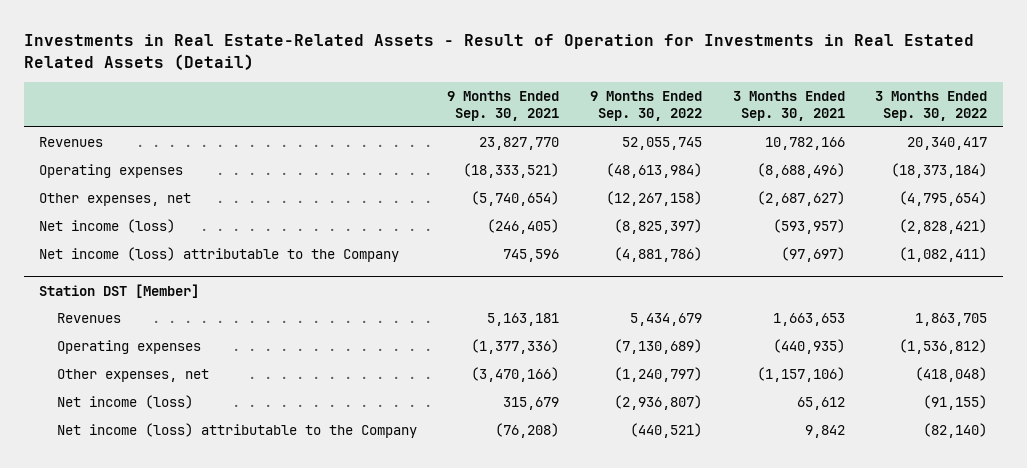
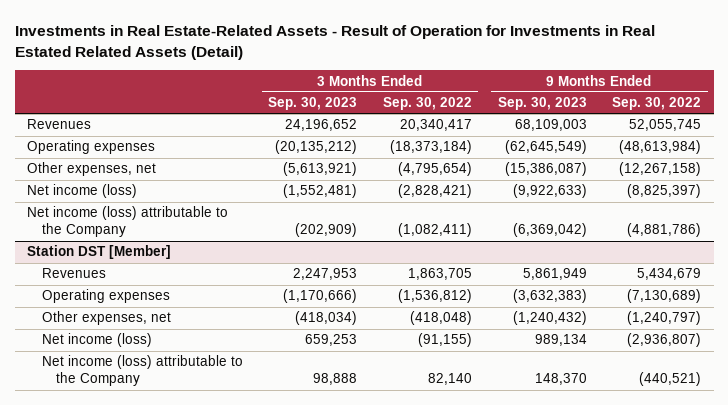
- | 9 Months Ended Sep. 30, 2021 | 9 Months Ended Sep. 30, 2022 | 3 Months Ended Sep. 30, 2021 | 3 Months Ended Sep. 30, 2022
+ | 3 Months Ended Sep. 30, 2023 | 3 Months Ended Sep. 30, 2022 | 9 Months Ended Sep. 30, 2023 | 9 Months Ended Sep. 30, 2022
@ Station DST [Member]
- Net income (loss) attributable to the Company | (76,208) | (440,521) | 9,842 | (82,140)
+ Net income (loss) attributable to the Company | 98,888 | 82,140 | 148,370 | (440,521)

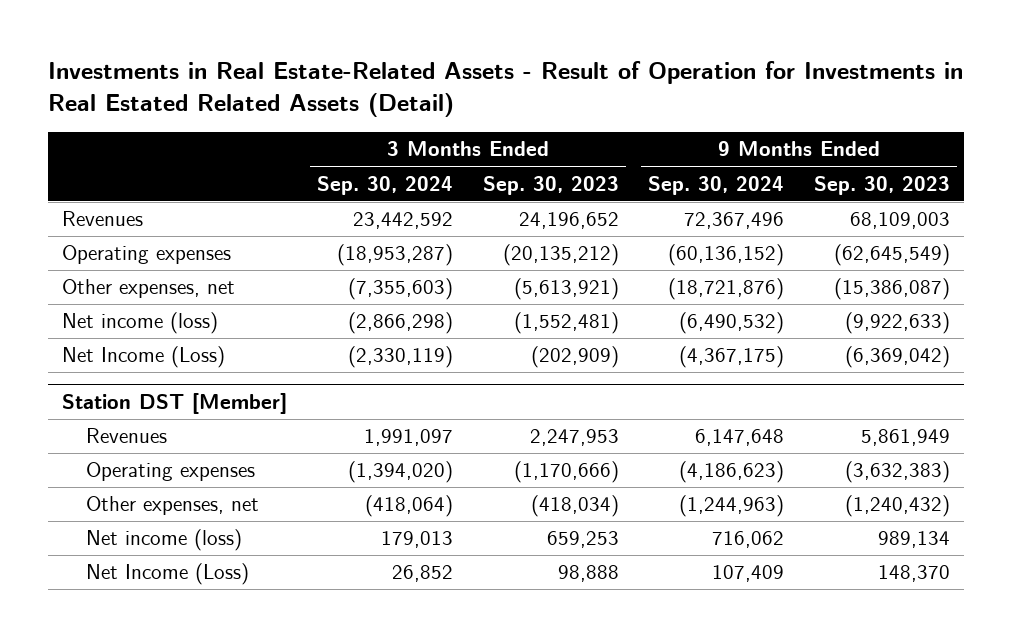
- | 3 Months Ended Sep. 30, 2023 | 3 Months Ended Sep. 30, 2022 | 9 Months Ended Sep. 30, 2023 | 9 Months Ended Sep. 30, 2022
+ | 3 Months Ended Sep. 30, 2024 | 3 Months Ended Sep. 30, 2023 | 9 Months Ended Sep. 30, 2024 | 9 Months Ended Sep. 30, 2023
- Net income (loss) attributable to the Company | (202,909) | (1,082,411) | (6,369,042) | (4,881,786)
+ Net Income (Loss) | (2,330,119) | (202,909) | (4,367,175) | (6,369,042)
@ Station DST [Member]
- Net income (loss) attributable to the Company | 98,888 | 82,140 | 148,370 | (440,521)
+ Net Income (Loss) | 26,852 | 98,888 | 107,409 | 148,370

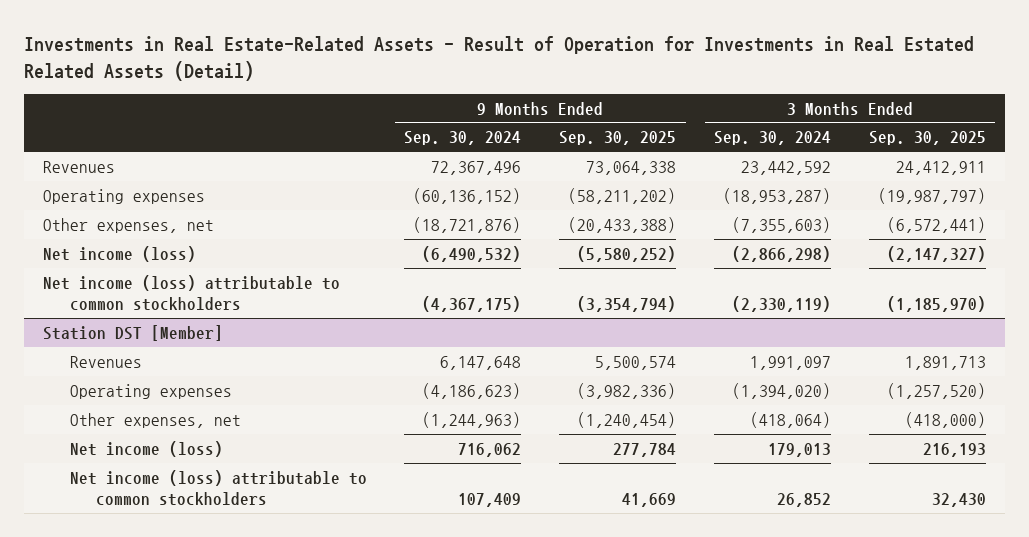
- | 3 Months Ended Sep. 30, 2024 | 3 Months Ended Sep. 30, 2023 | 9 Months Ended Sep. 30, 2024 | 9 Months Ended Sep. 30, 2023
+ | 9 Months Ended Sep. 30, 2024 | 9 Months Ended Sep. 30, 2025 | 3 Months Ended Sep. 30, 2024 | 3 Months Ended Sep. 30, 2025
- Net Income (Loss) | (2,330,119) | (202,909) | (4,367,175) | (6,369,042)
+ Net income (loss) attributable to common stockholders | (4,367,175) | (3,354,794) | (2,330,119) | (1,185,970)
@ Station DST [Member]
- Net Income (Loss) | 26,852 | 98,888 | 107,409 | 148,370
+ Net income (loss) attributable to common stockholders | 107,409 | 41,669 | 26,852 | 32,430

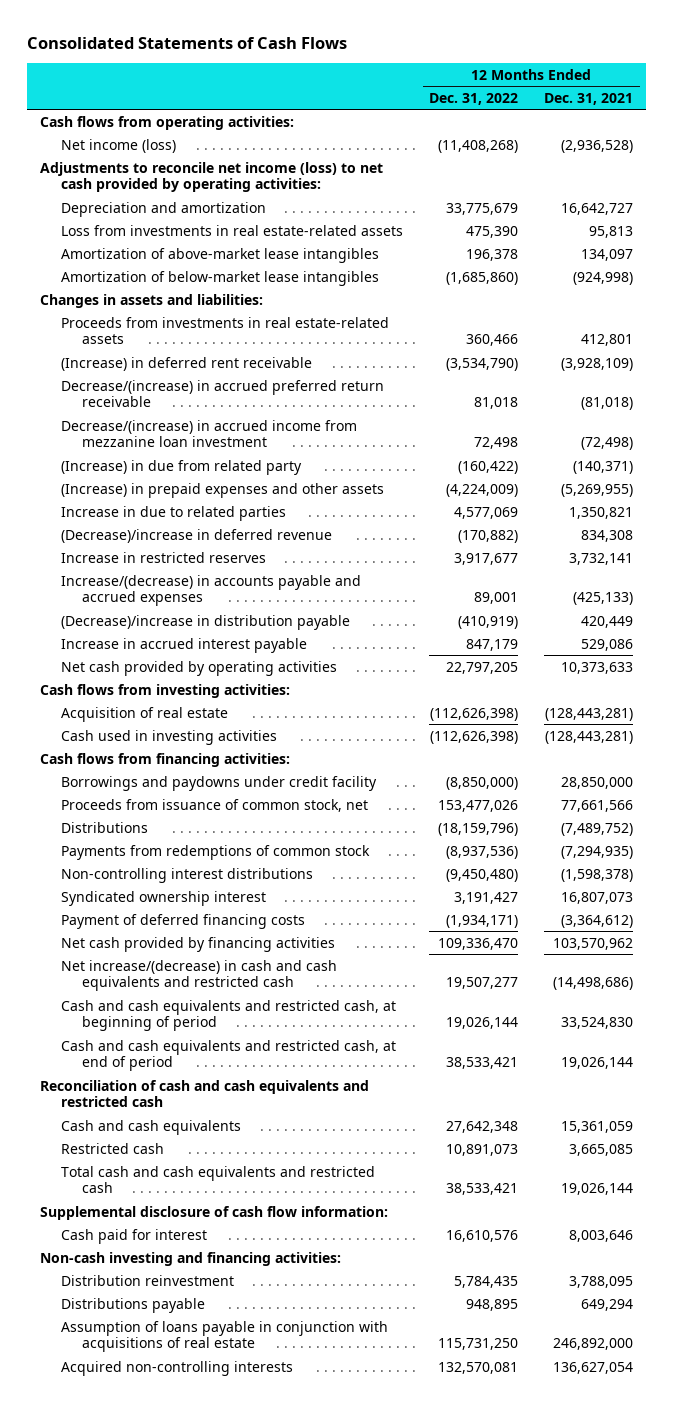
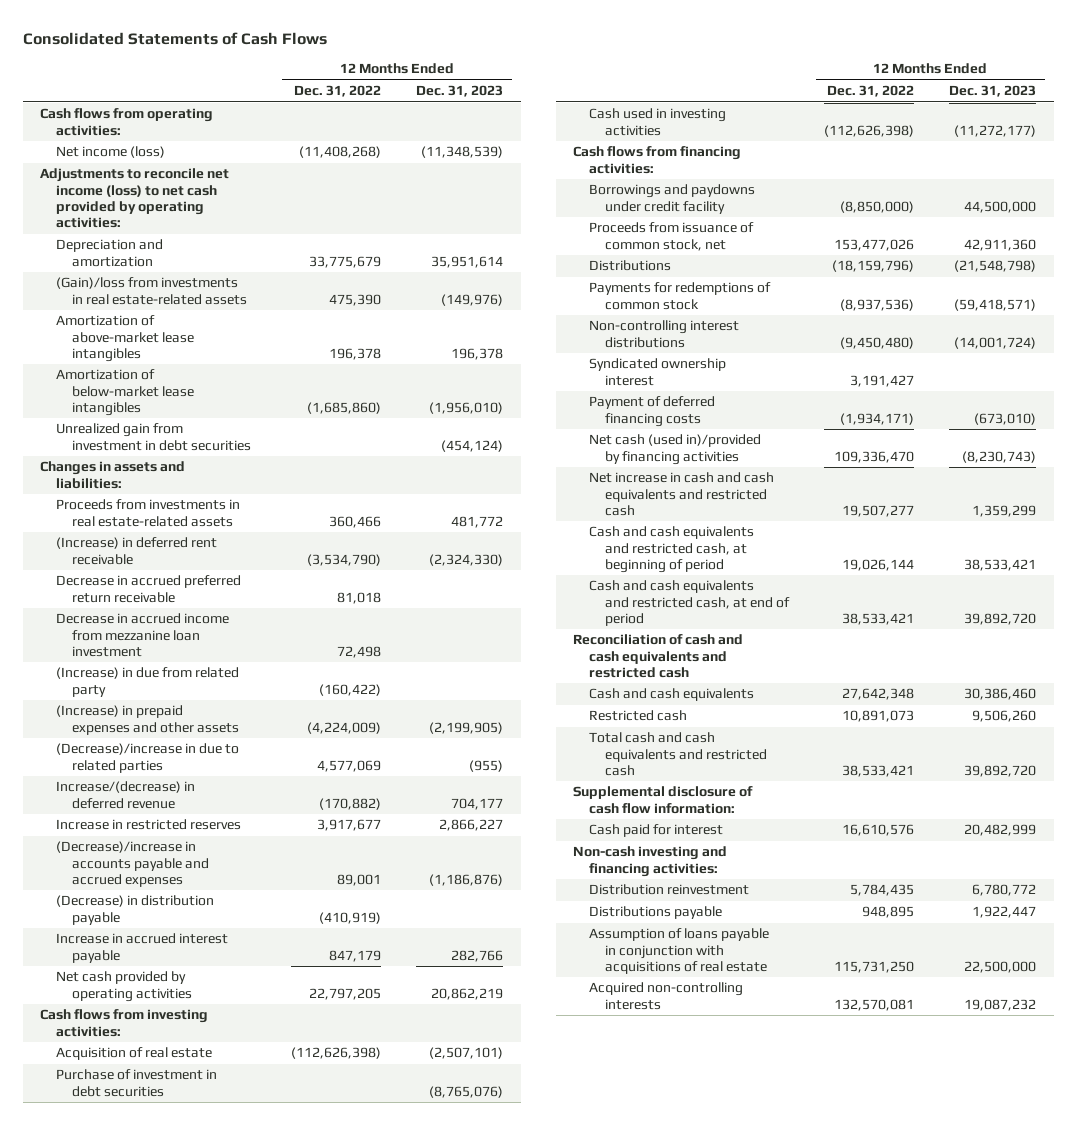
- | 12 Months Ended Dec. 31, 2022 | 12 Months Ended Dec. 31, 2021
+ | 12 Months Ended Dec. 31, 2022 | 12 Months Ended Dec. 31, 2023
- Loss from investments in real estate-related assets | 475,390 | 95,813
+ (Gain)/loss from investments in real estate-related assets | 475,390 | (149,976)
+ Unrealized gain from investment in debt securities | | (454,124)
- Decrease/(increase) in accrued preferred return receivable | 81,018 | (81,018)
- Decrease/(increase) in accrued income from mezzanine loan investment | 72,498 | (72,498)
+ Decrease in accrued preferred return receivable | 81,018 |
+ Decrease in accrued income from mezzanine loan investment | 72,498 |
- Increase in due to related parties | 4,577,069 | 1,350,821
- (Decrease)/increase in deferred revenue | (170,882) | 834,308
+ (Decrease)/increase in due to related parties | 4,577,069 | (955)
+ Increase/(decrease) in deferred revenue | (170,882) | 704,177
- Increase/(decrease) in accounts payable and accrued expenses | 89,001 | (425,133)
- (Decrease)/increase in distribution payable | (410,919) | 420,449
+ (Decrease)/increase in accounts payable and accrued expenses | 89,001 | (1,186,876)
+ (Decrease) in distribution payable | (410,919) |
+ Purchase of investment in debt securities | | (8,765,076)
- Payments from redemptions of common stock | (8,937,536) | (7,294,935)
+ Payments for redemptions of common stock | (8,937,536) | (59,418,571)
- Net cash provided by financing activities | 109,336,470 | 103,570,962
- Net increase/(decrease) in cash and cash equivalents and restricted cash | 19,507,277 | (14,498,686)
+ Net cash (used in)/provided by financing activities | 109,336,470 | (8,230,743)
+ Net increase in cash and cash equivalents and restricted cash | 19,507,277 | 1,359,299

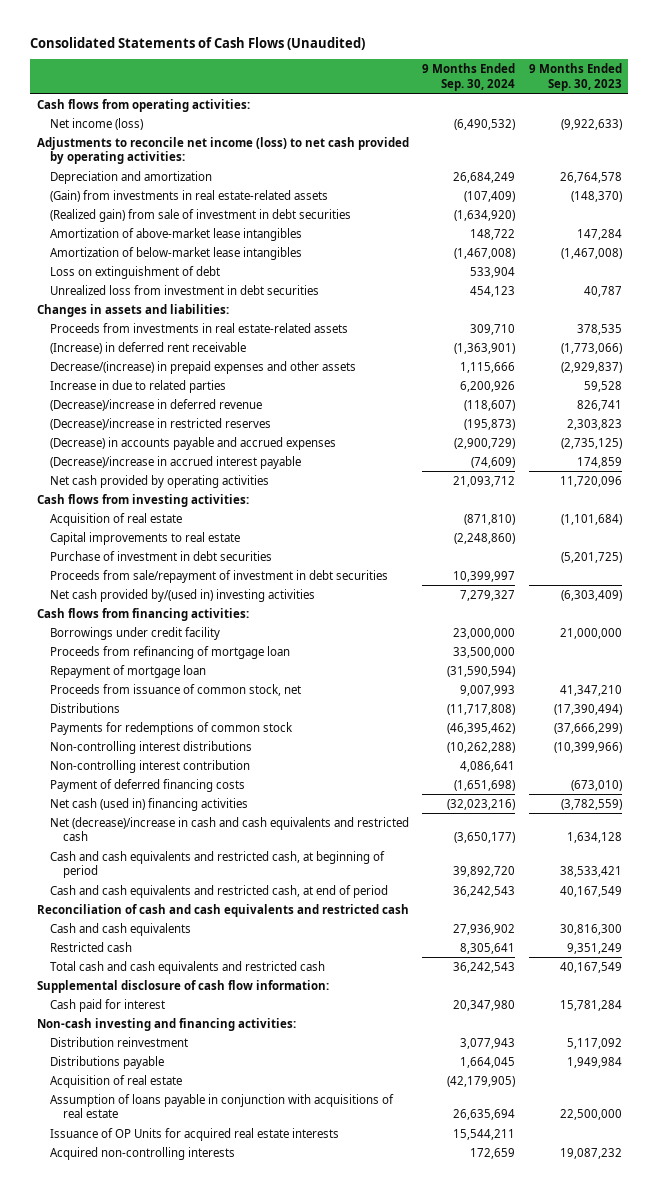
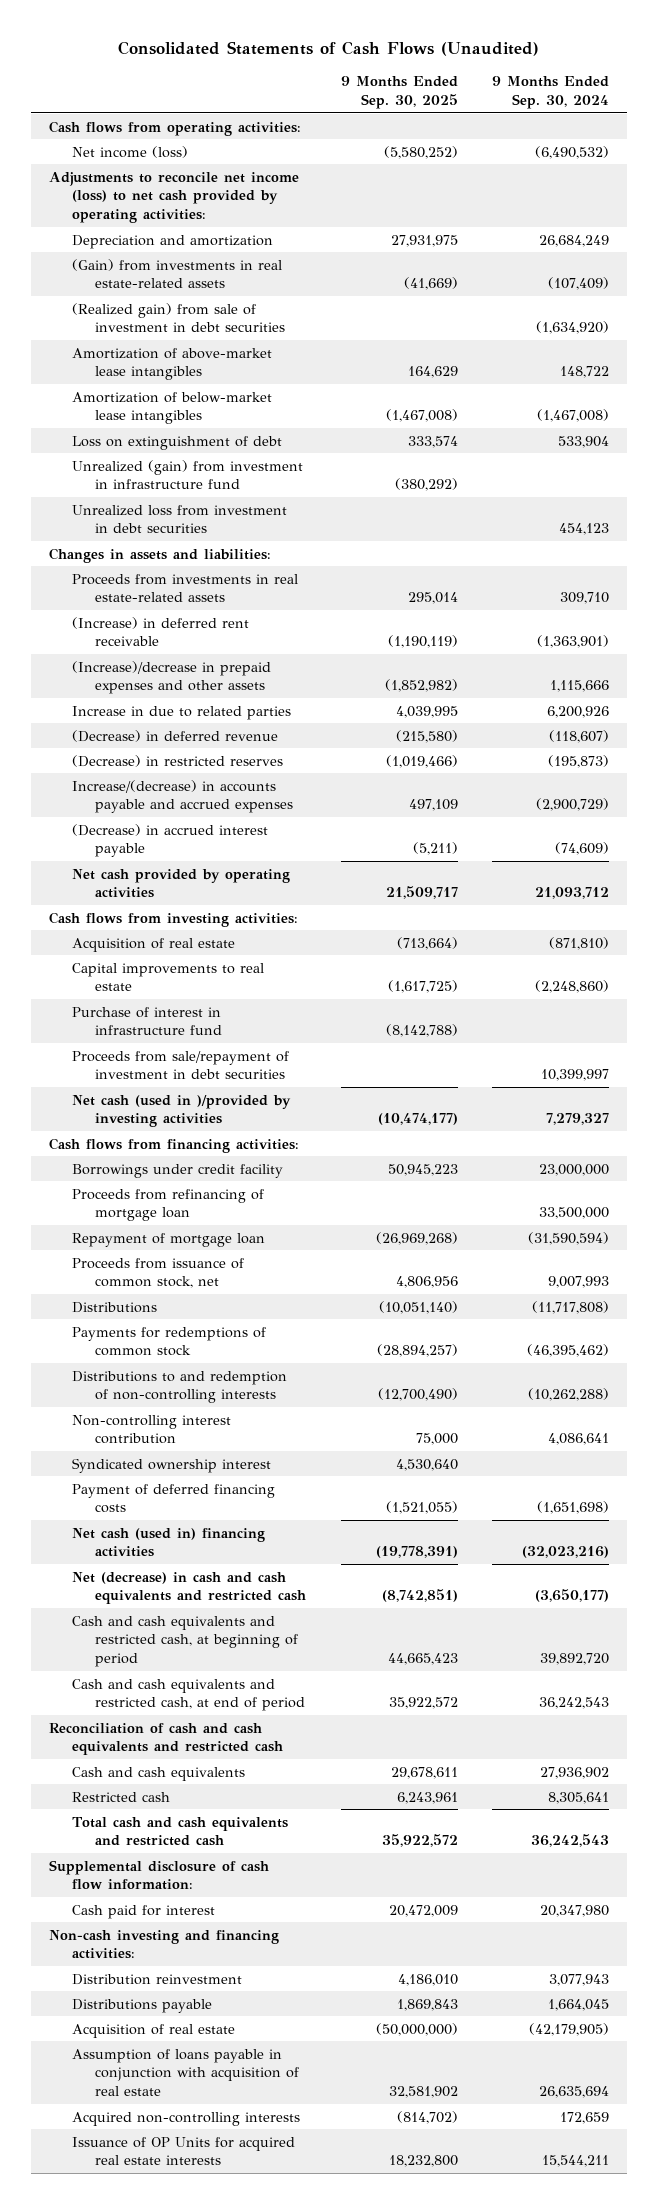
- | 9 Months Ended Sep. 30, 2024 | 9 Months Ended Sep. 30, 2023
+ | 9 Months Ended Sep. 30, 2025 | 9 Months Ended Sep. 30, 2024
+ Unrealized (gain) from investment in infrastructure fund | (380,292) |
- Decrease/(increase) in prepaid expenses and other assets | 1,115,666 | (2,929,837)
+ (Increase)/decrease in prepaid expenses and other assets | (1,852,982) | 1,115,666
- (Decrease)/increase in deferred revenue | (118,607) | 826,741
- (Decrease)/increase in restricted reserves | (195,873) | 2,303,823
- (Decrease) in accounts payable and accrued expenses | (2,900,729) | (2,735,125)
- (Decrease)/increase in accrued interest payable | (74,609) | 174,859
+ (Decrease) in deferred revenue | (215,580) | (118,607)
+ (Decrease) in restricted reserves | (1,019,466) | (195,873)
+ Increase/(decrease) in accounts payable and accrued expenses | 497,109 | (2,900,729)
+ (Decrease) in accrued interest payable | (5,211) | (74,609)
- Purchase of investment in debt securities | | (5,201,725)
+ Purchase of interest in infrastructure fund | (8,142,788) |
- Net cash provided by/(used in) investing activities | 7,279,327 | (6,303,409)
+ Net cash (used in )/provided by investing activities | (10,474,177) | 7,279,327
- Non-controlling interest distributions | (10,262,288) | (10,399,966)
+ Distributions to and redemption of non-controlling interests | (12,700,490) | (10,262,288)
+ Syndicated ownership interest | 4,530,640 |
- Net (decrease)/increase in cash and cash equivalents and restricted cash | (3,650,177) | 1,634,128
+ Net (decrease) in cash and cash equivalents and restricted cash | (8,742,851) | (3,650,177)
- Assumption of loans payable in conjunction with acquisitions of real estate | 26,635,694 | 22,500,000
+ Assumption of loans payable in conjunction with acquisition of real estate | 32,581,902 | 26,635,694
moved down: Issuance of OP Units for acquired real estate interests | 18,232,800 | 15,544,211

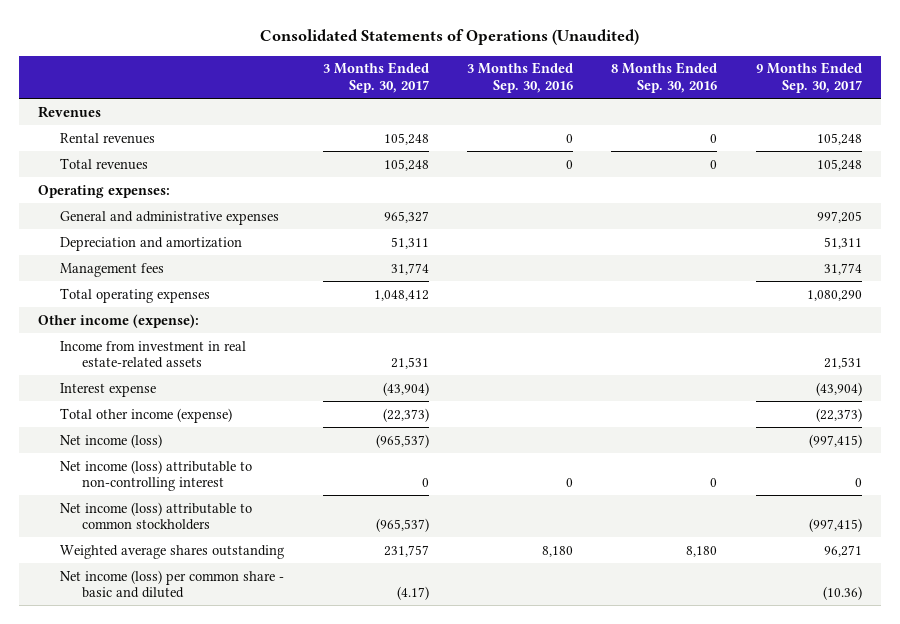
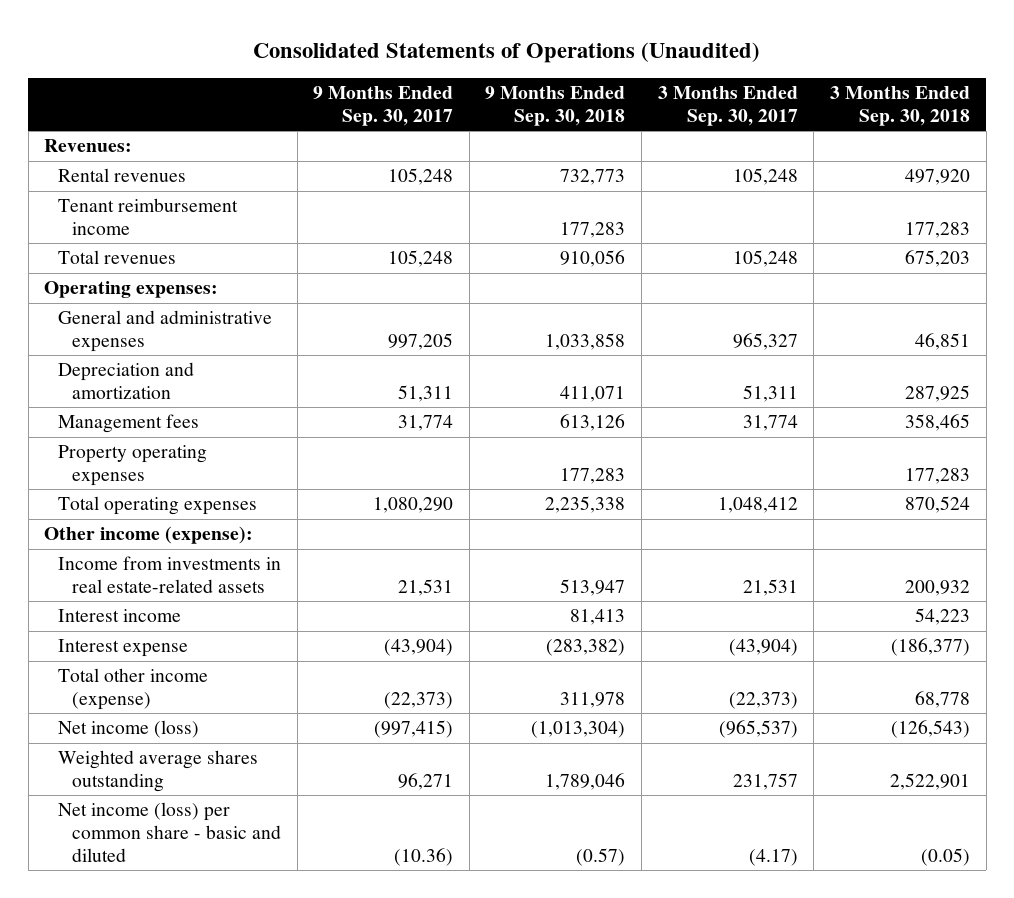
- | 3 Months Ended Sep. 30, 2017 | 3 Months Ended Sep. 30, 2016 | 8 Months Ended Sep. 30, 2016 | 9 Months Ended Sep. 30, 2017
+ | 9 Months Ended Sep. 30, 2017 | 9 Months Ended Sep. 30, 2018 | 3 Months Ended Sep. 30, 2017 | 3 Months Ended Sep. 30, 2018
- Revenues
+ Revenues:
+ Tenant reimbursement income | | 177,283 | | 177,283
+ Property operating expenses | | 177,283 | | 177,283
- Income from investment in real estate-related assets | 21,531 | | | 21,531
+ Income from investments in real estate-related assets | 21,531 | 513,947 | 21,531 | 200,932
+ Interest income | | 81,413 | | 54,223
- Net income (loss) attributable to non-controlling interest | 0 | 0 | 0 | 0
- Net income (loss) attributable to common stockholders | (965,537) | | | (997,415)

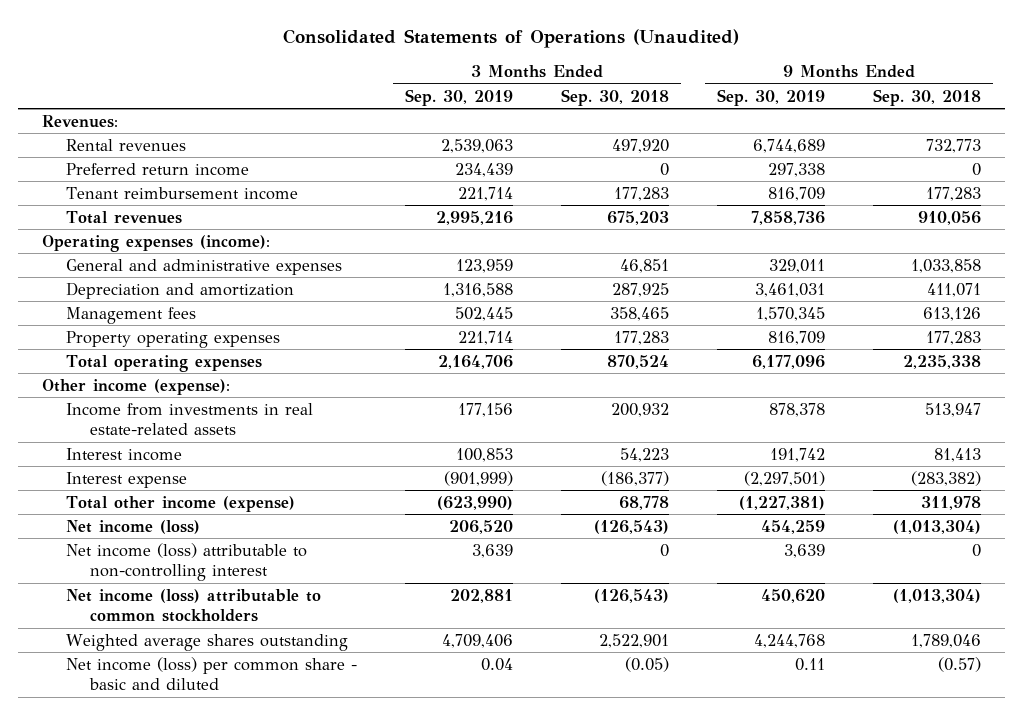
- | 9 Months Ended Sep. 30, 2017 | 9 Months Ended Sep. 30, 2018 | 3 Months Ended Sep. 30, 2017 | 3 Months Ended Sep. 30, 2018
+ | 3 Months Ended Sep. 30, 2019 | 3 Months Ended Sep. 30, 2018 | 9 Months Ended Sep. 30, 2019 | 9 Months Ended Sep. 30, 2018
+ Preferred return income | 234,439 | 0 | 297,338 | 0
- Operating expenses:
+ Operating expenses (income):
+ Net income (loss) attributable to non-controlling interest | 3,639 | 0 | 3,639 | 0
+ Net income (loss) attributable to common stockholders | 202,881 | (126,543) | 450,620 | (1,013,304)

